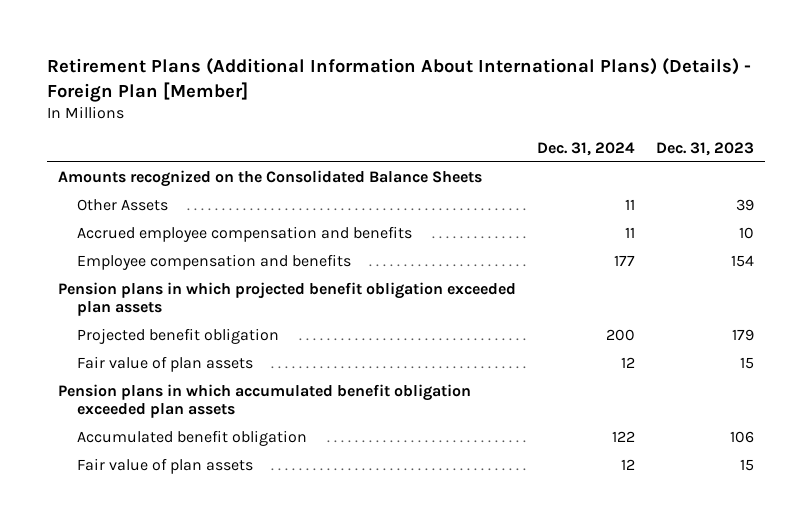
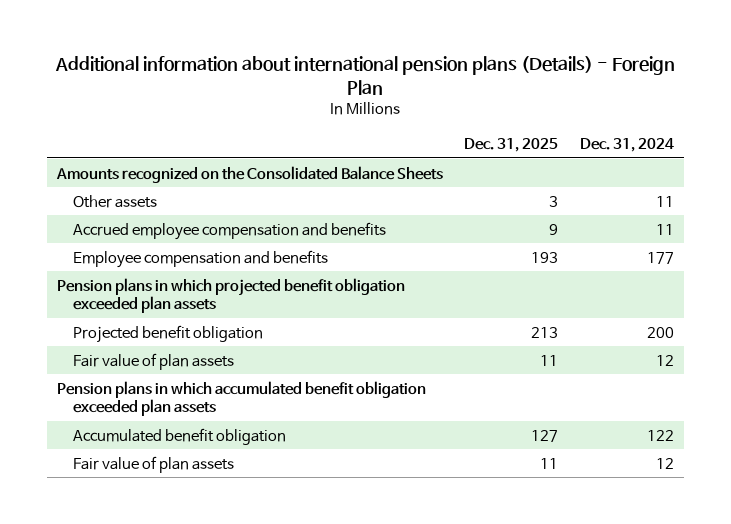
- Retirement Plans (Additional Information About International Plans) (Details) - Foreign Plan [Member]
+ Additional information about international pension plans (Details) - Foreign Plan
- | Dec. 31, 2024 | Dec. 31, 2023
+ | Dec. 31, 2025 | Dec. 31, 2024
- Other Assets | 11 | 39
+ Other assets | 3 | 11

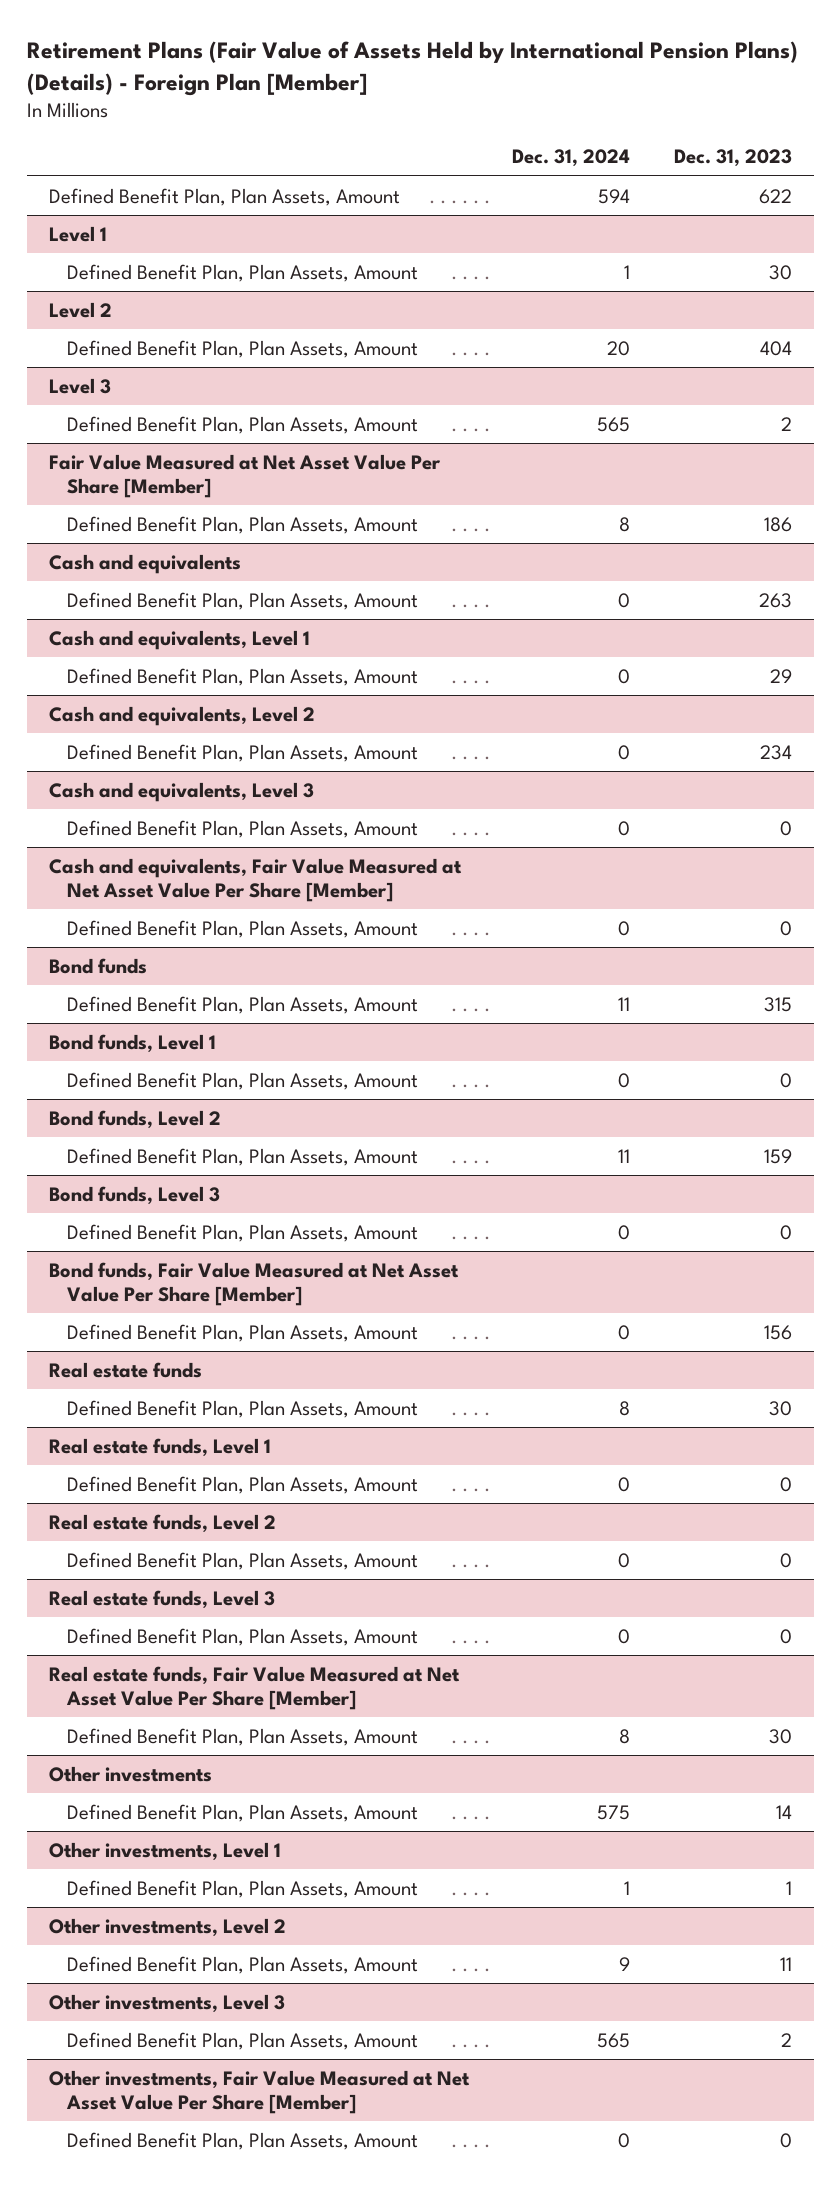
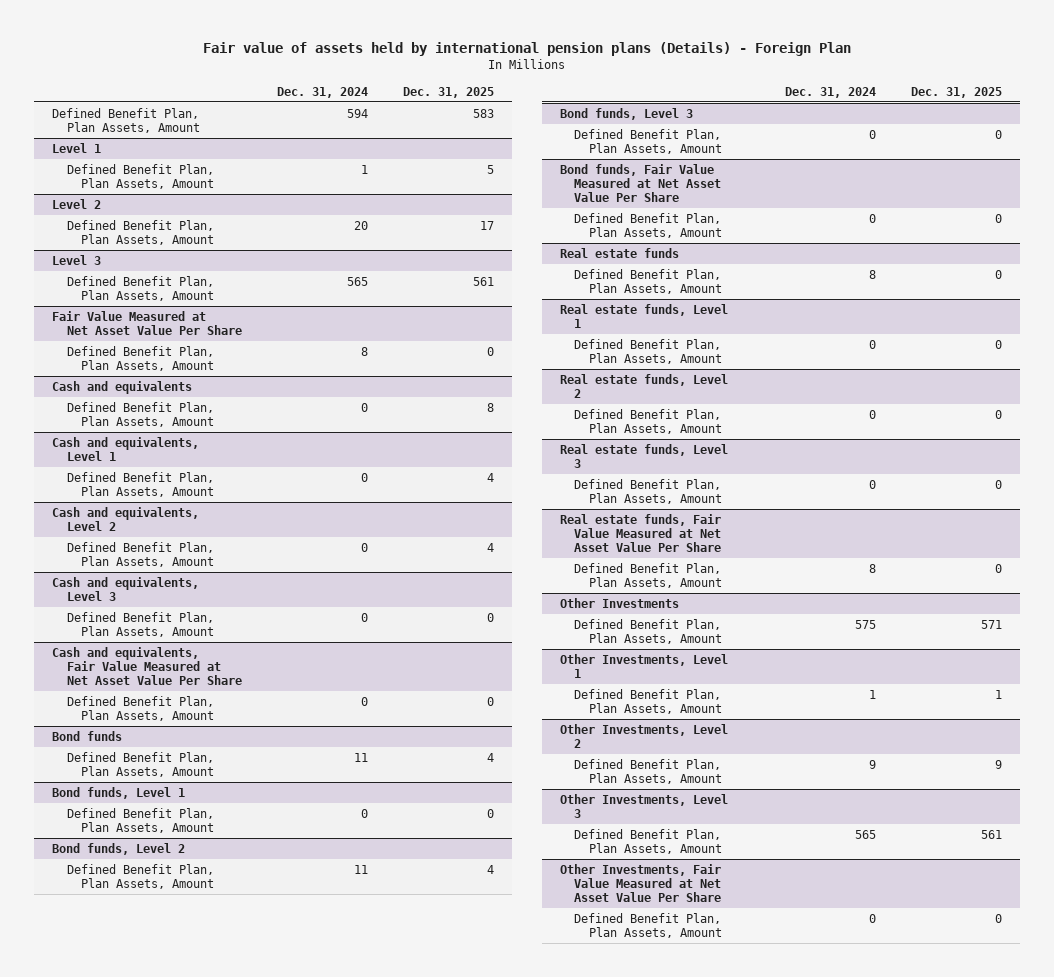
- Retirement Plans (Fair Value of Assets Held by International Pension Plans) (Details) - Foreign Plan [Member]
+ Fair value of assets held by international pension plans (Details) - Foreign Plan
- | Dec. 31, 2024 | Dec. 31, 2023
+ | Dec. 31, 2024 | Dec. 31, 2025
- Fair Value Measured at Net Asset Value Per Share [Member]
+ Fair Value Measured at Net Asset Value Per Share
- Cash and equivalents, Fair Value Measured at Net Asset Value Per Share [Member]
+ Cash and equivalents, Fair Value Measured at Net Asset Value Per Share
- Bond funds, Fair Value Measured at Net Asset Value Per Share [Member]
+ Bond funds, Fair Value Measured at Net Asset Value Per Share
- Real estate funds, Fair Value Measured at Net Asset Value Per Share [Member]
+ Real estate funds, Fair Value Measured at Net Asset Value Per Share
- Other investments
+ Other Investments
- Other investments, Level 1
+ Other Investments, Level 1
- Other investments, Level 2
+ Other Investments, Level 2
- Other investments, Level 3
+ Other Investments, Level 3
- Other investments, Fair Value Measured at Net Asset Value Per Share [Member]
+ Other Investments, Fair Value Measured at Net Asset Value Per Share

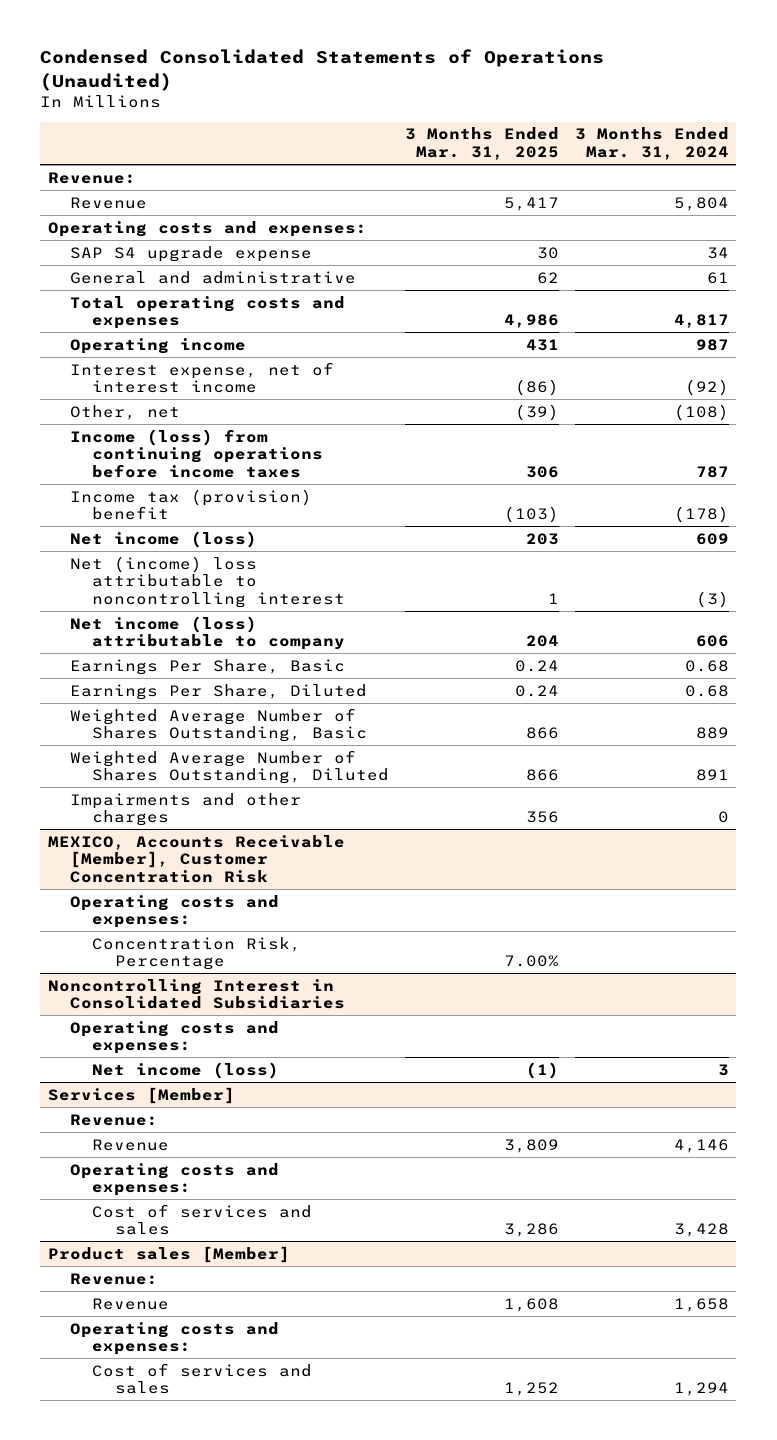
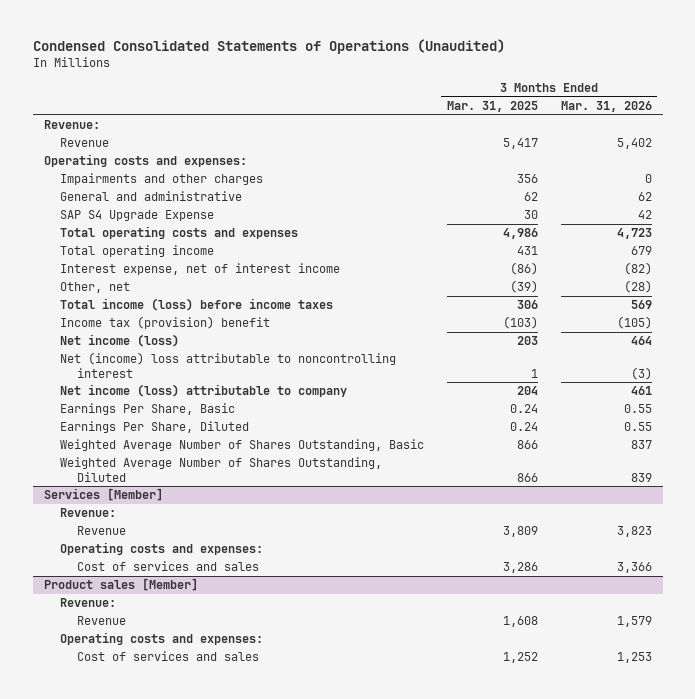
- | 3 Months Ended Mar. 31, 2025 | 3 Months Ended Mar. 31, 2024
+ | 3 Months Ended Mar. 31, 2025 | 3 Months Ended Mar. 31, 2026
- SAP S4 upgrade expense | 30 | 34
moved up: Impairments and other charges | 356 | 0
+ SAP S4 Upgrade Expense | 30 | 42
- Operating income | 431 | 987
+ Total operating income | 431 | 679
- Income (loss) from continuing operations before income taxes | 306 | 787
+ Total income (loss) before income taxes | 306 | 569
- MEXICO, Accounts Receivable [Member], Customer Concentration Risk
- Operating costs and expenses:
- Concentration Risk, Percentage | 7.00% |
- Noncontrolling Interest in Consolidated Subsidiaries
- Operating costs and expenses:
- Net income (loss) | (1) | 3

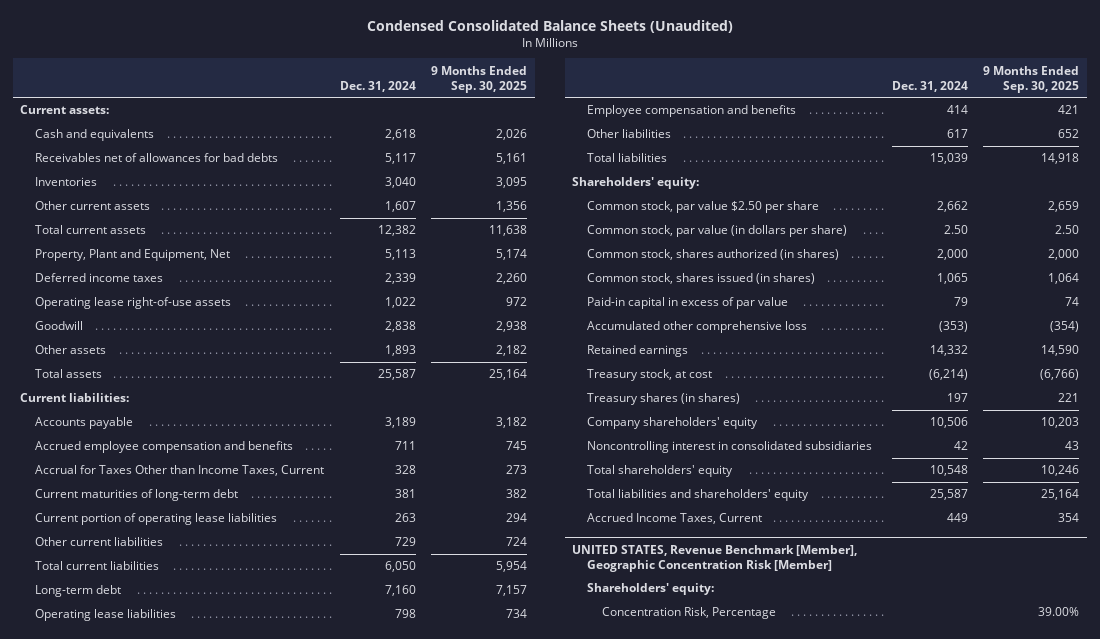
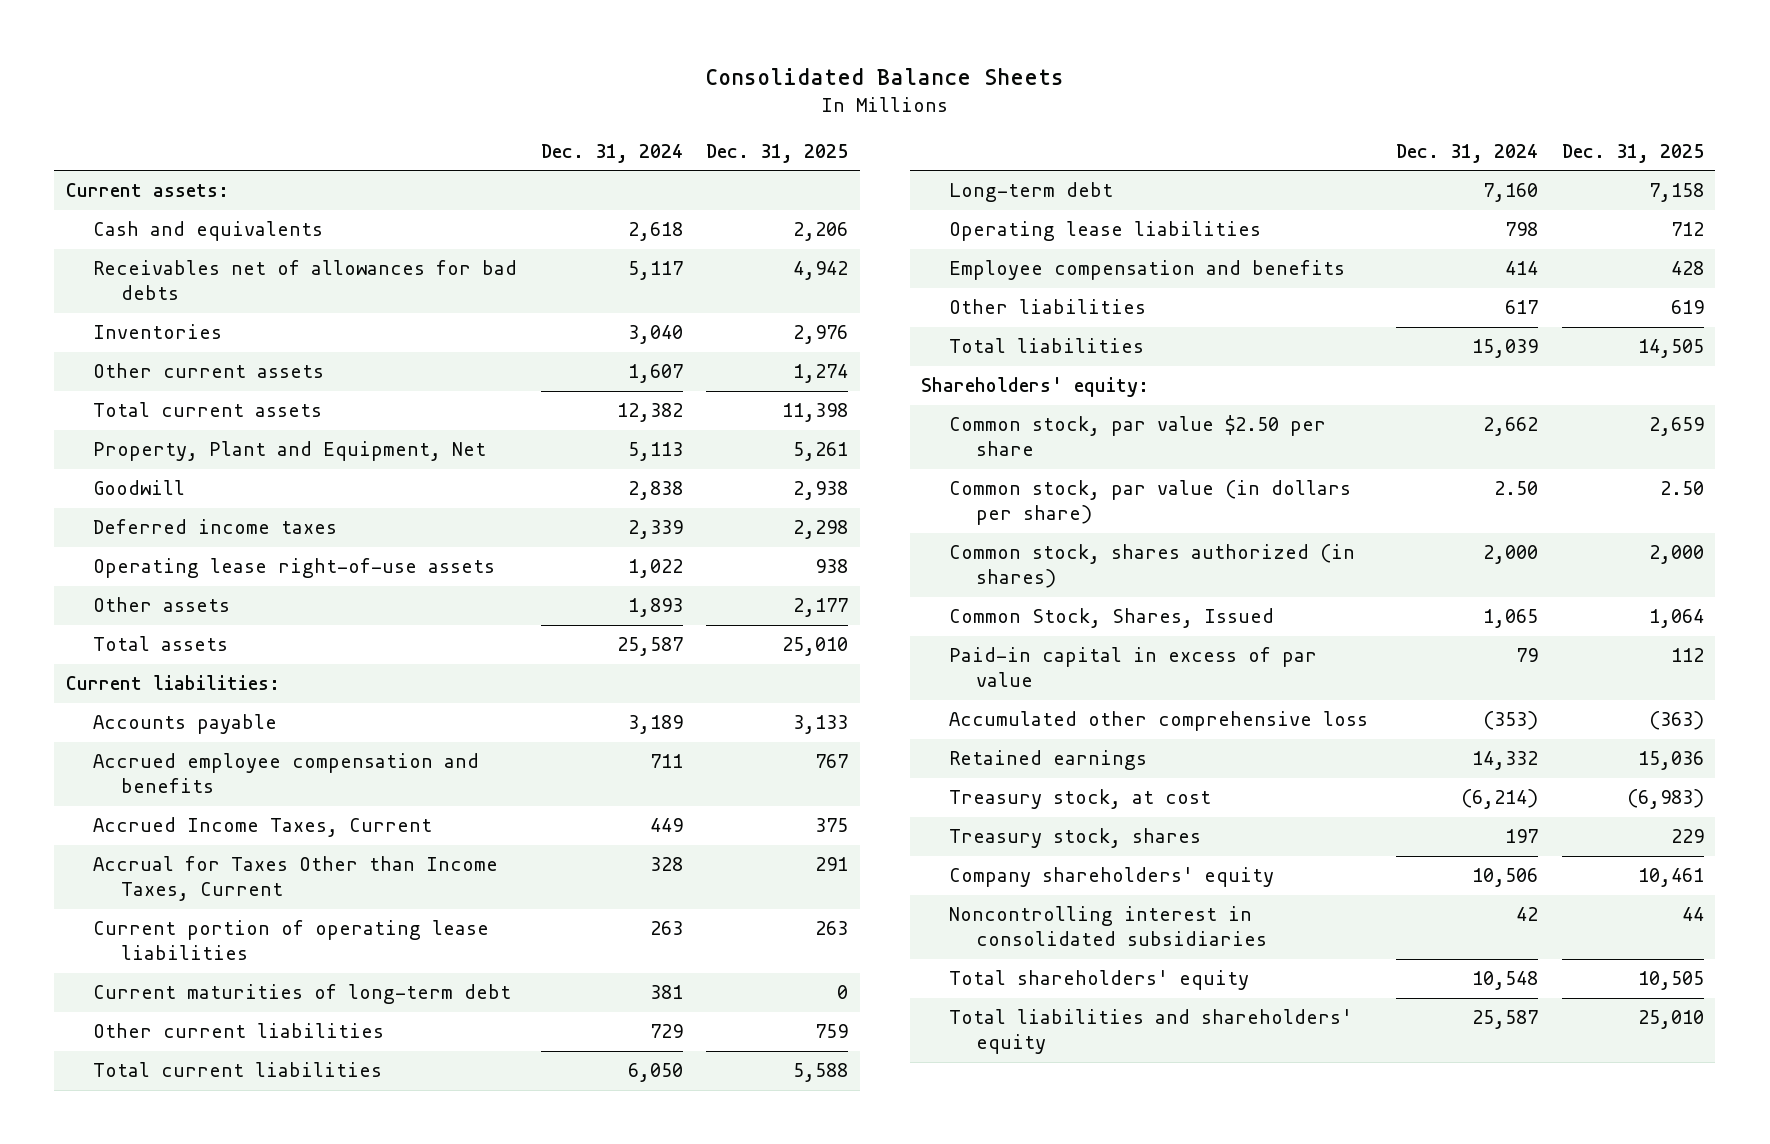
- Condensed Consolidated Balance Sheets (Unaudited)
+ Consolidated Balance Sheets
- | Dec. 31, 2024 | 9 Months Ended Sep. 30, 2025
+ | Dec. 31, 2024 | Dec. 31, 2025
moved up: Goodwill | 2,838 | 2,938
moved up: Accrued Income Taxes, Current | 449 | 375
moved down: Current maturities of long-term debt | 381 | 0
- Common stock, shares issued (in shares) | 1,065 | 1,064
+ Common Stock, Shares, Issued | 1,065 | 1,064
- Treasury shares (in shares) | 197 | 221
+ Treasury stock, shares | 197 | 229
- UNITED STATES, Revenue Benchmark [Member], Geographic Concentration Risk [Member]
- Shareholders' equity:
- Concentration Risk, Percentage | | 39.00%

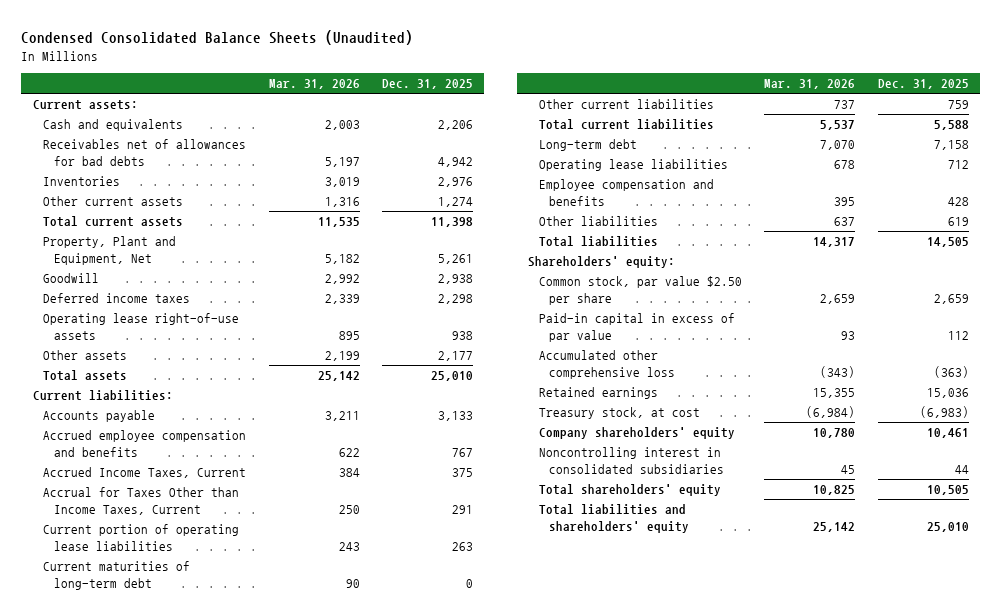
- Consolidated Balance Sheets
+ Condensed Consolidated Balance Sheets (Unaudited)
- | Dec. 31, 2024 | Dec. 31, 2025
+ | Mar. 31, 2026 | Dec. 31, 2025
- Common stock, par value (in dollars per share) | 2.50 | 2.50
- Common stock, shares authorized (in shares) | 2,000 | 2,000
- Common Stock, Shares, Issued | 1,065 | 1,064
- Treasury stock, shares | 197 | 229

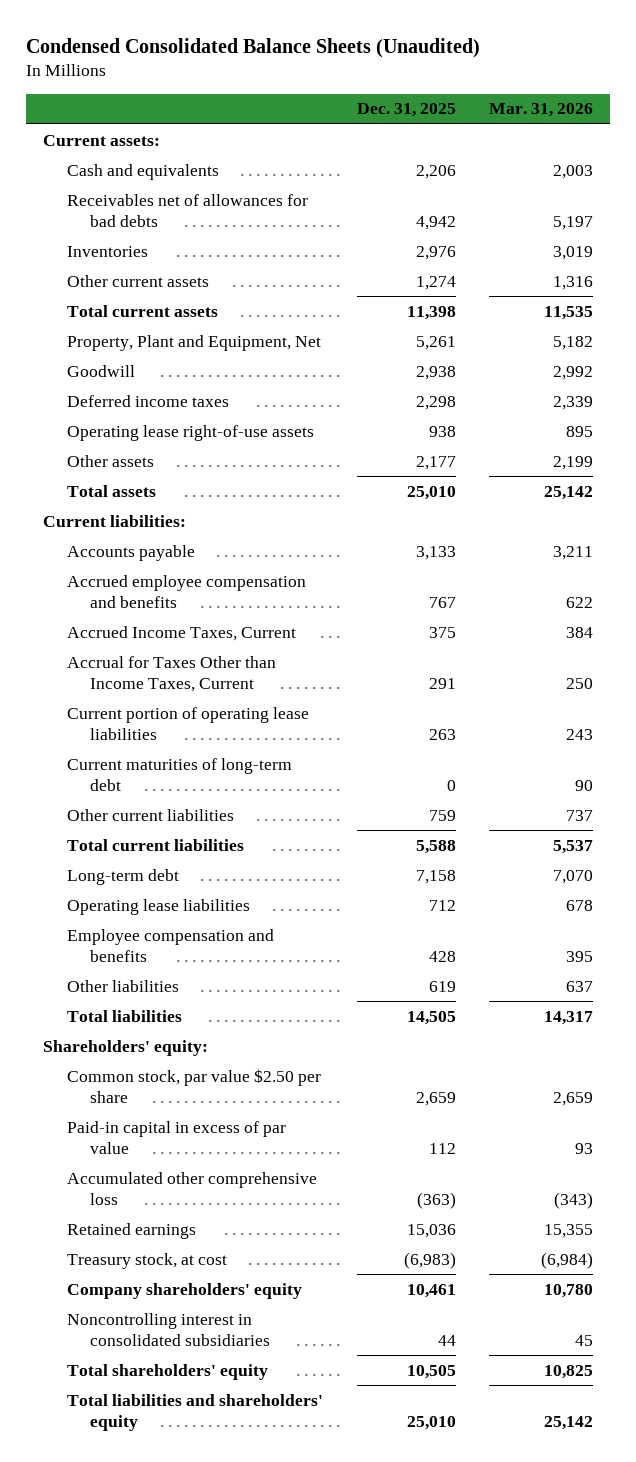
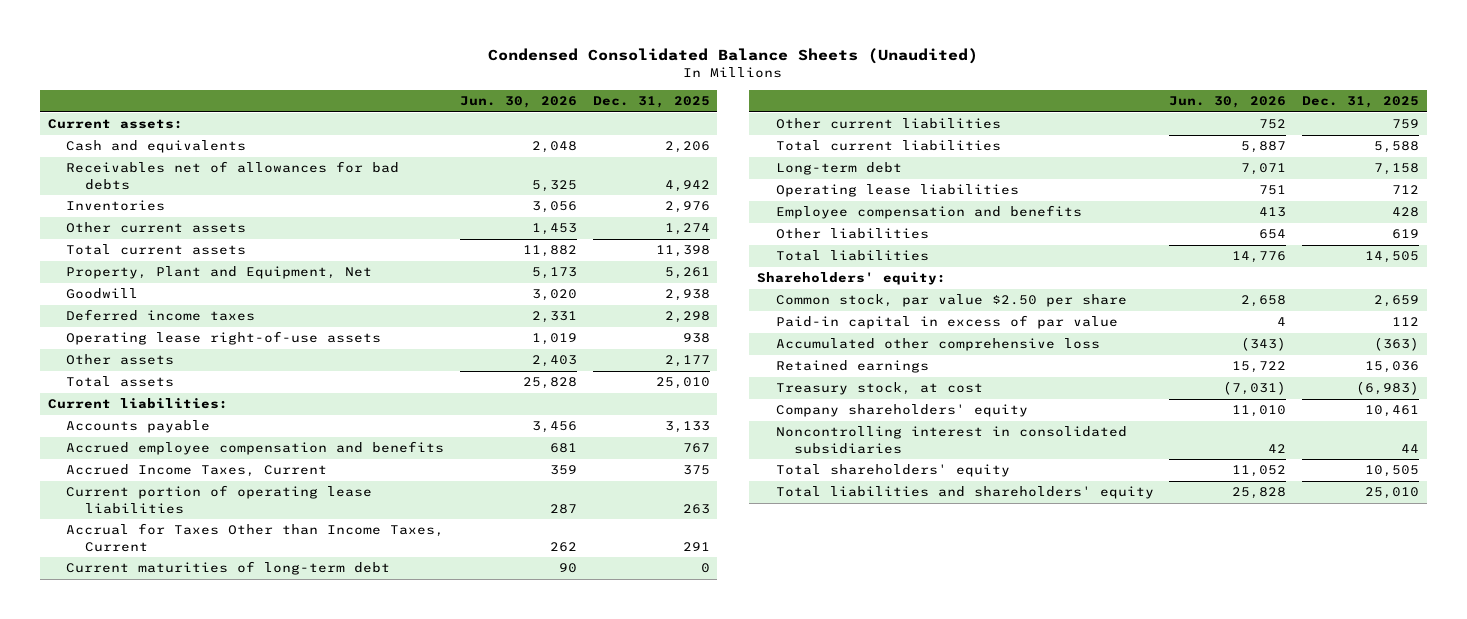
- | Dec. 31, 2025 | Mar. 31, 2026
+ | Jun. 30, 2026 | Dec. 31, 2025
moved down: Accrual for Taxes Other than Income Taxes, Current | 262 | 291

